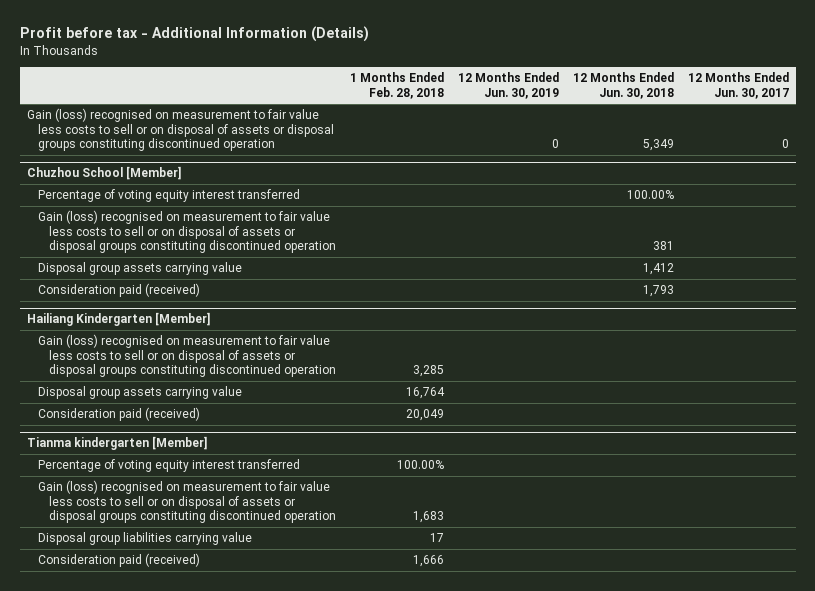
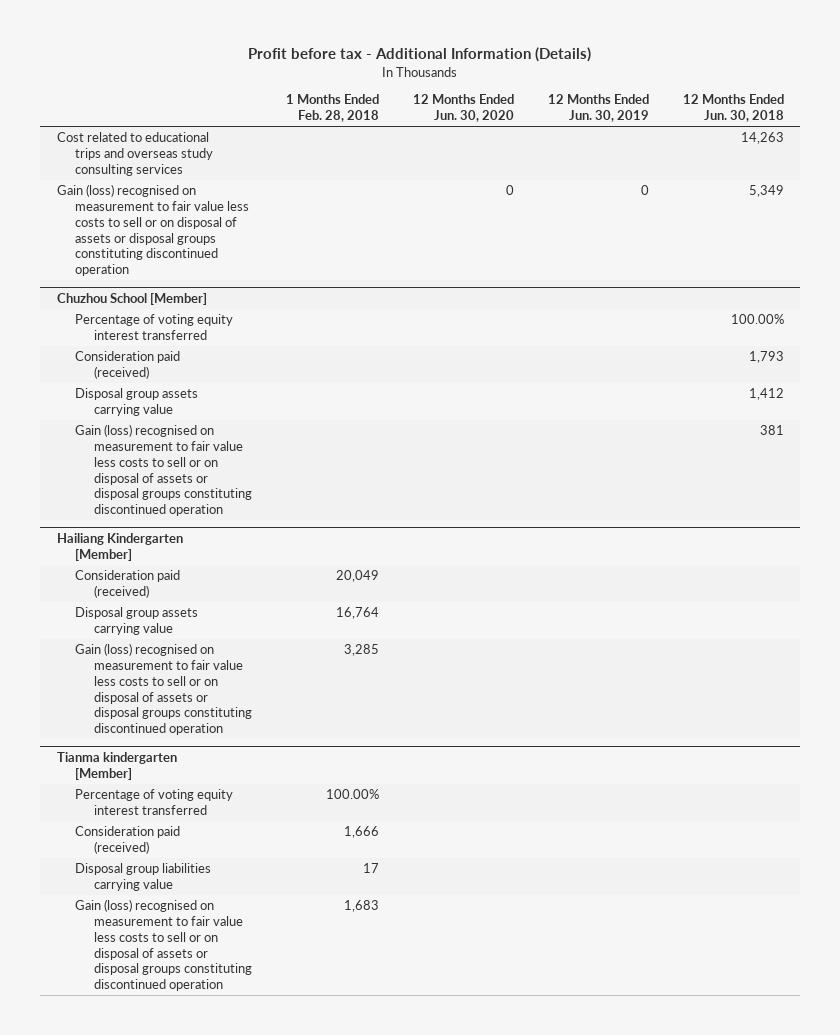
- | 1 Months Ended Feb. 28, 2018 | 12 Months Ended Jun. 30, 2019 | 12 Months Ended Jun. 30, 2018 | 12 Months Ended Jun. 30, 2017
+ | 1 Months Ended Feb. 28, 2018 | 12 Months Ended Jun. 30, 2020 | 12 Months Ended Jun. 30, 2019 | 12 Months Ended Jun. 30, 2018
+ Cost related to educational trips and overseas study consulting services | | | | 14,263
@ Chuzhou School [Member]
moved down: Disposal group assets carrying value | | | | 1,412
moved down: Gain (loss) recognised on measurement to fair value less costs to sell or on disposal of assets or disposal groups constituting discontinued operation | | | | 381
@ Hailiang Kindergarten [Member]
moved down: Disposal group assets carrying value | 16,764 | | |
moved down: Gain (loss) recognised on measurement to fair value less costs to sell or on disposal of assets or disposal groups constituting discontinued operation | 3,285 | | |
@ Tianma kindergarten [Member]
moved down: Disposal group liabilities carrying value | 17 | | |
moved down: Gain (loss) recognised on measurement to fair value less costs to sell or on disposal of assets or disposal groups constituting discontinued operation | 1,683 | | |

